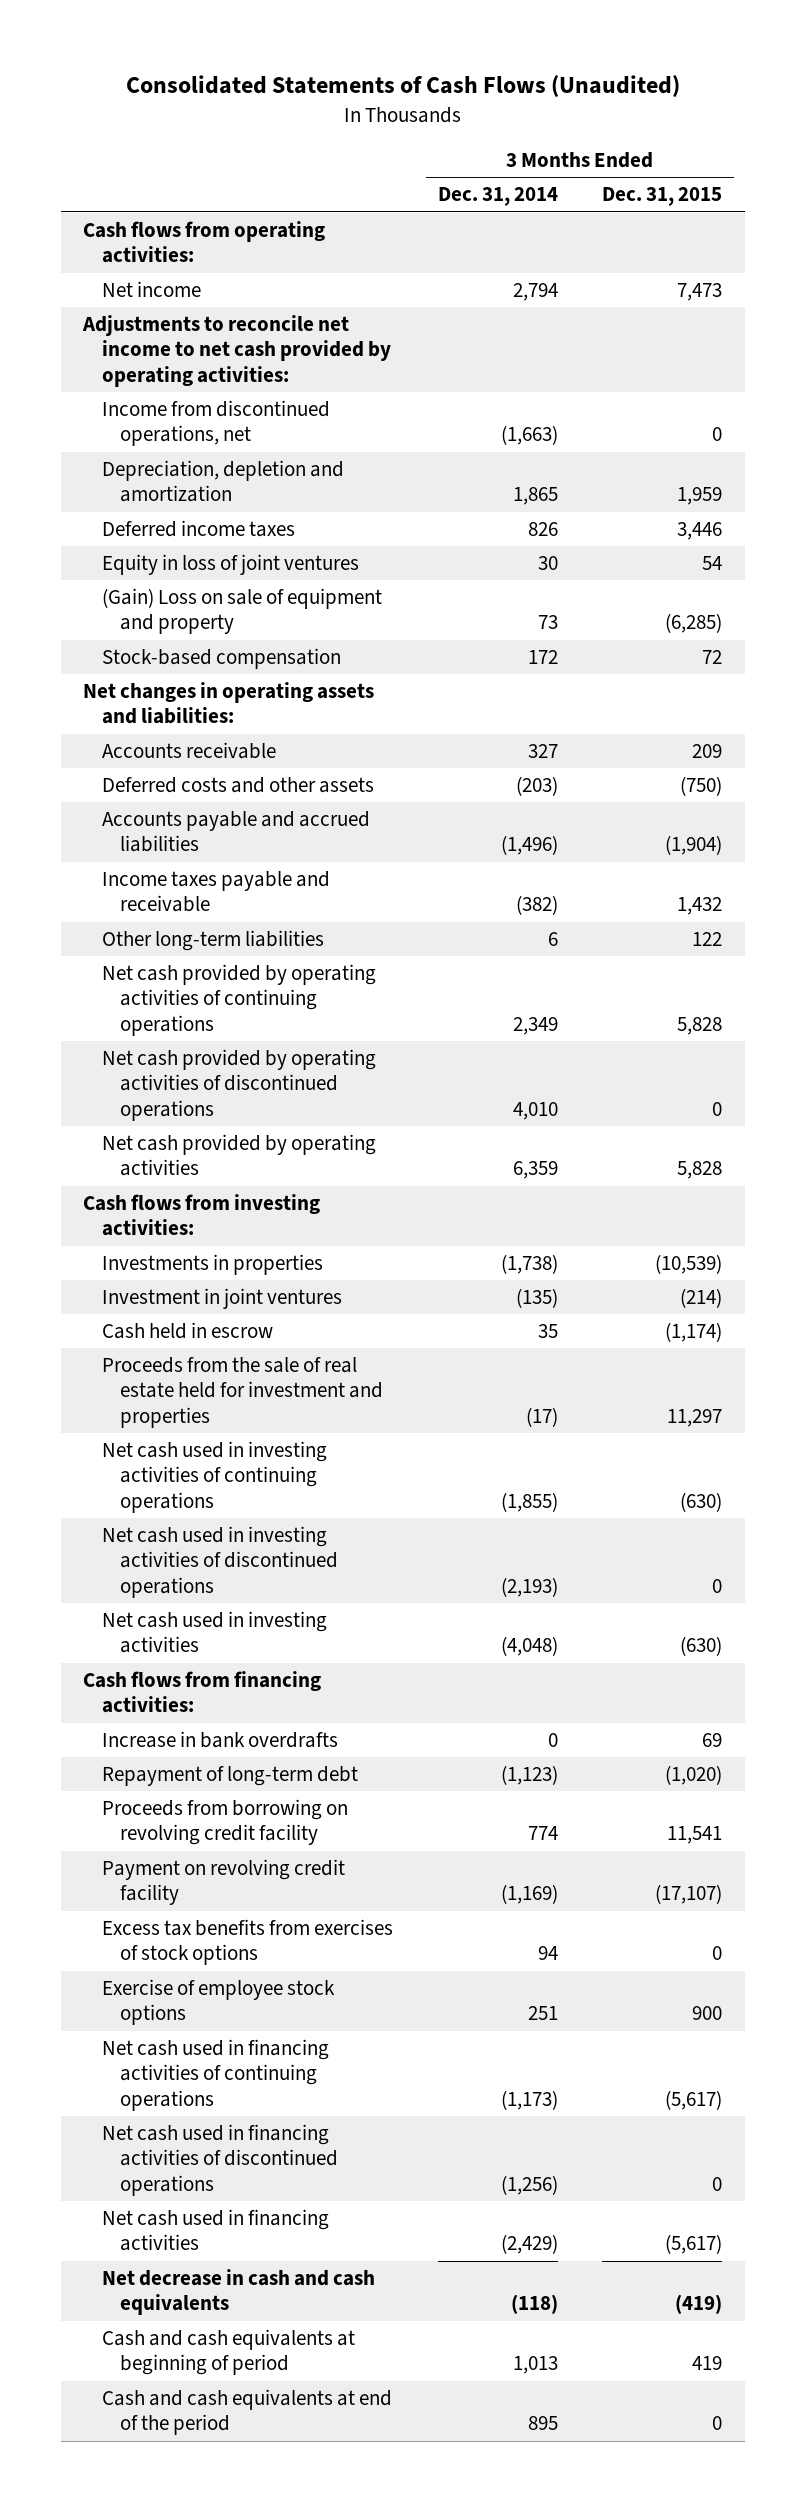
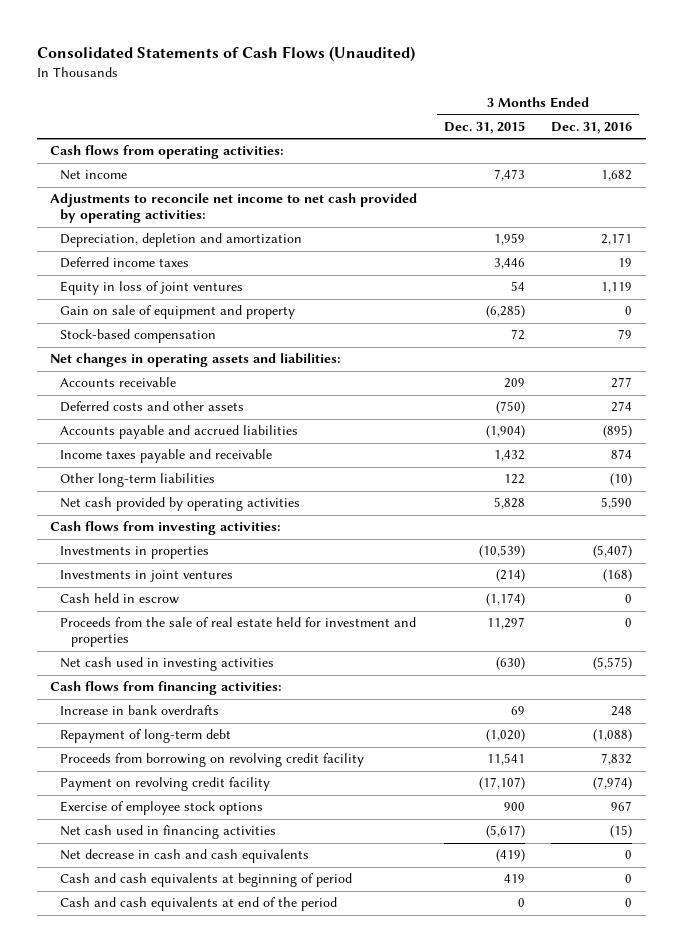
- | 3 Months Ended Dec. 31, 2014 | 3 Months Ended Dec. 31, 2015
+ | 3 Months Ended Dec. 31, 2015 | 3 Months Ended Dec. 31, 2016
- Income from discontinued operations, net | (1,663) | 0
- (Gain) Loss on sale of equipment and property | 73 | (6,285)
+ Gain on sale of equipment and property | (6,285) | 0
- Net cash provided by operating activities of continuing operations | 2,349 | 5,828
- Net cash provided by operating activities of discontinued operations | 4,010 | 0
- Investment in joint ventures | (135) | (214)
+ Investments in joint ventures | (214) | (168)
- Net cash used in investing activities of continuing operations | (1,855) | (630)
- Net cash used in investing activities of discontinued operations | (2,193) | 0
- Excess tax benefits from exercises of stock options | 94 | 0
- Net cash used in financing activities of continuing operations | (1,173) | (5,617)
- Net cash used in financing activities of discontinued operations | (1,256) | 0

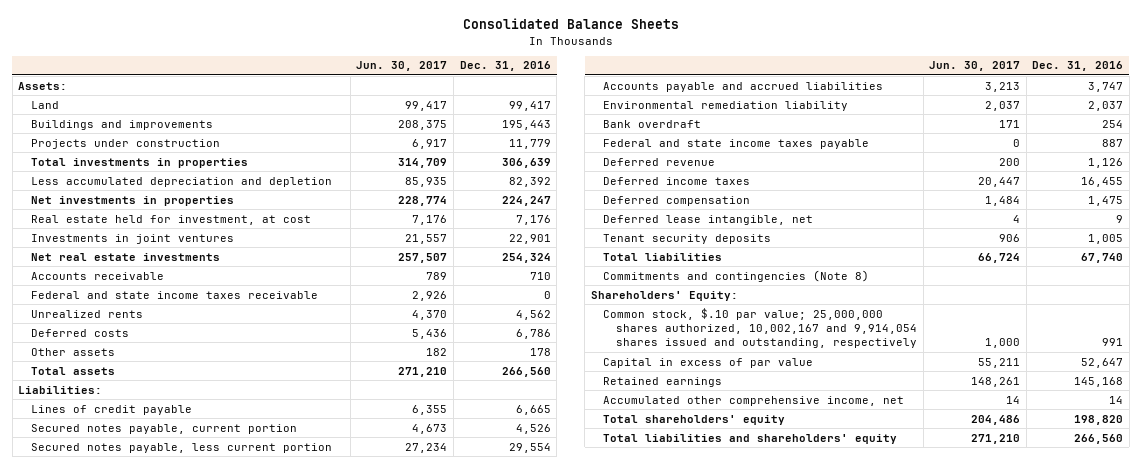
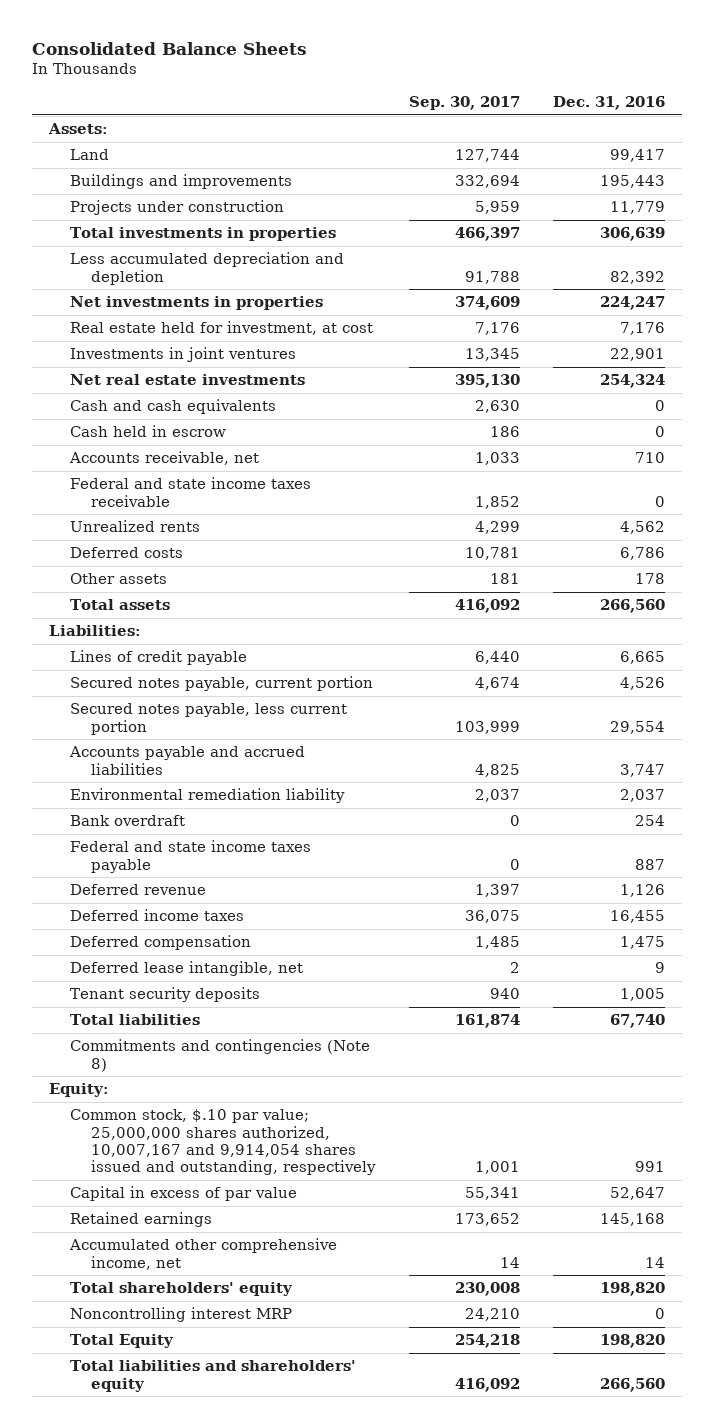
- | Jun. 30, 2017 | Dec. 31, 2016
+ | Sep. 30, 2017 | Dec. 31, 2016
- Accounts receivable | 789 | 710
+ Cash and cash equivalents | 2,630 | 0
+ Cash held in escrow | 186 | 0
+ Accounts receivable, net | 1,033 | 710
- Shareholders' Equity:
- Common stock, $.10 par value; 25,000,000 shares authorized, 10,002,167 and 9,914,054 shares issued and outstanding, respectively | 1,000 | 991
+ Equity:
+ Common stock, $.10 par value; 25,000,000 shares authorized, 10,007,167 and 9,914,054 shares issued and outstanding, respectively | 1,001 | 991
+ Noncontrolling interest MRP | 24,210 | 0
+ Total Equity | 254,218 | 198,820

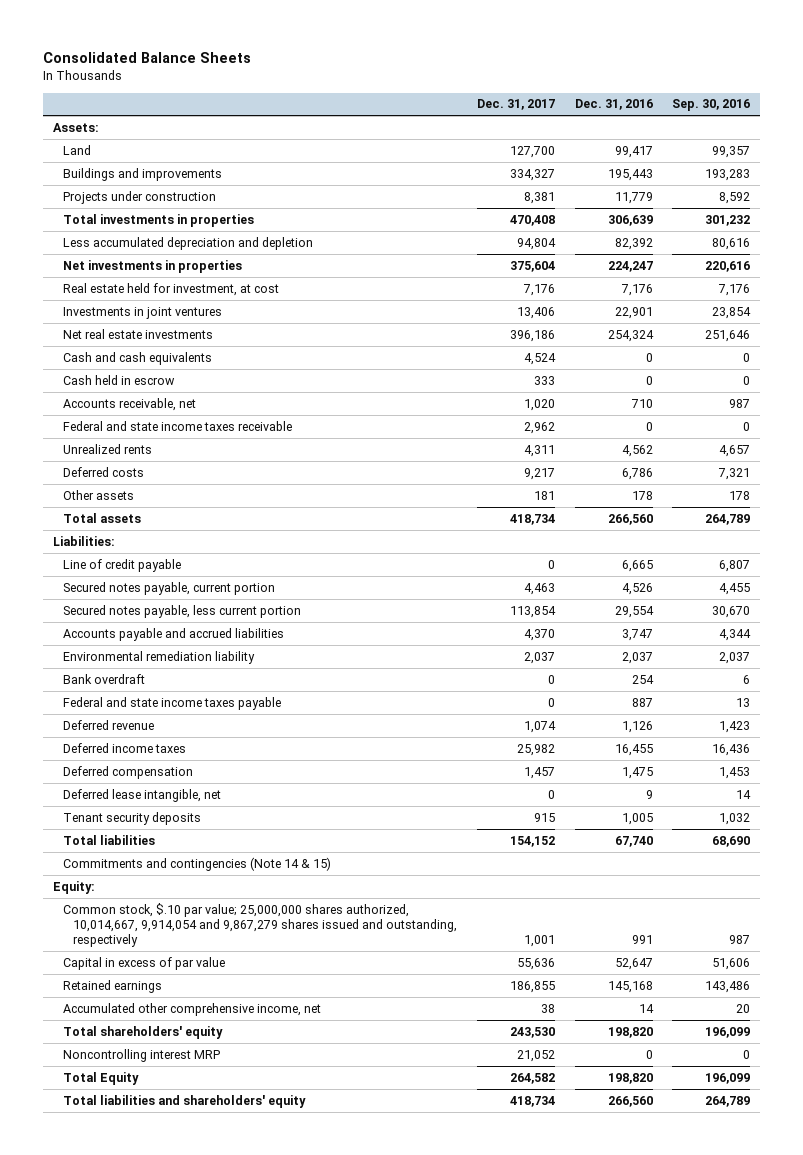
- | Sep. 30, 2017 | Dec. 31, 2016
+ | Dec. 31, 2017 | Dec. 31, 2016 | Sep. 30, 2016
- Lines of credit payable | 6,440 | 6,665
+ Line of credit payable | 0 | 6,665 | 6,807
- Commitments and contingencies (Note 8)
+ Commitments and contingencies (Note 14 & 15)
- Common stock, $.10 par value; 25,000,000 shares authorized, 10,007,167 and 9,914,054 shares issued and outstanding, respectively | 1,001 | 991
+ Common stock, $.10 par value; 25,000,000 shares authorized, 10,014,667, 9,914,054 and 9,867,279 shares issued and outstanding, respectively | 1,001 | 991 | 987

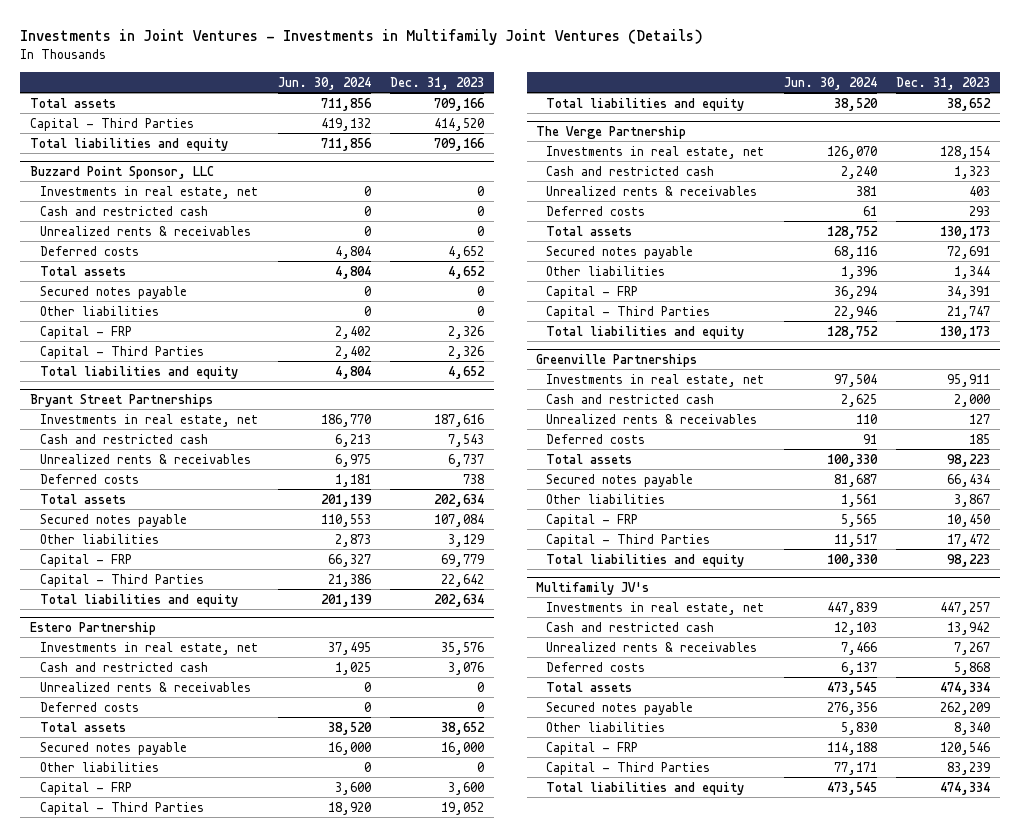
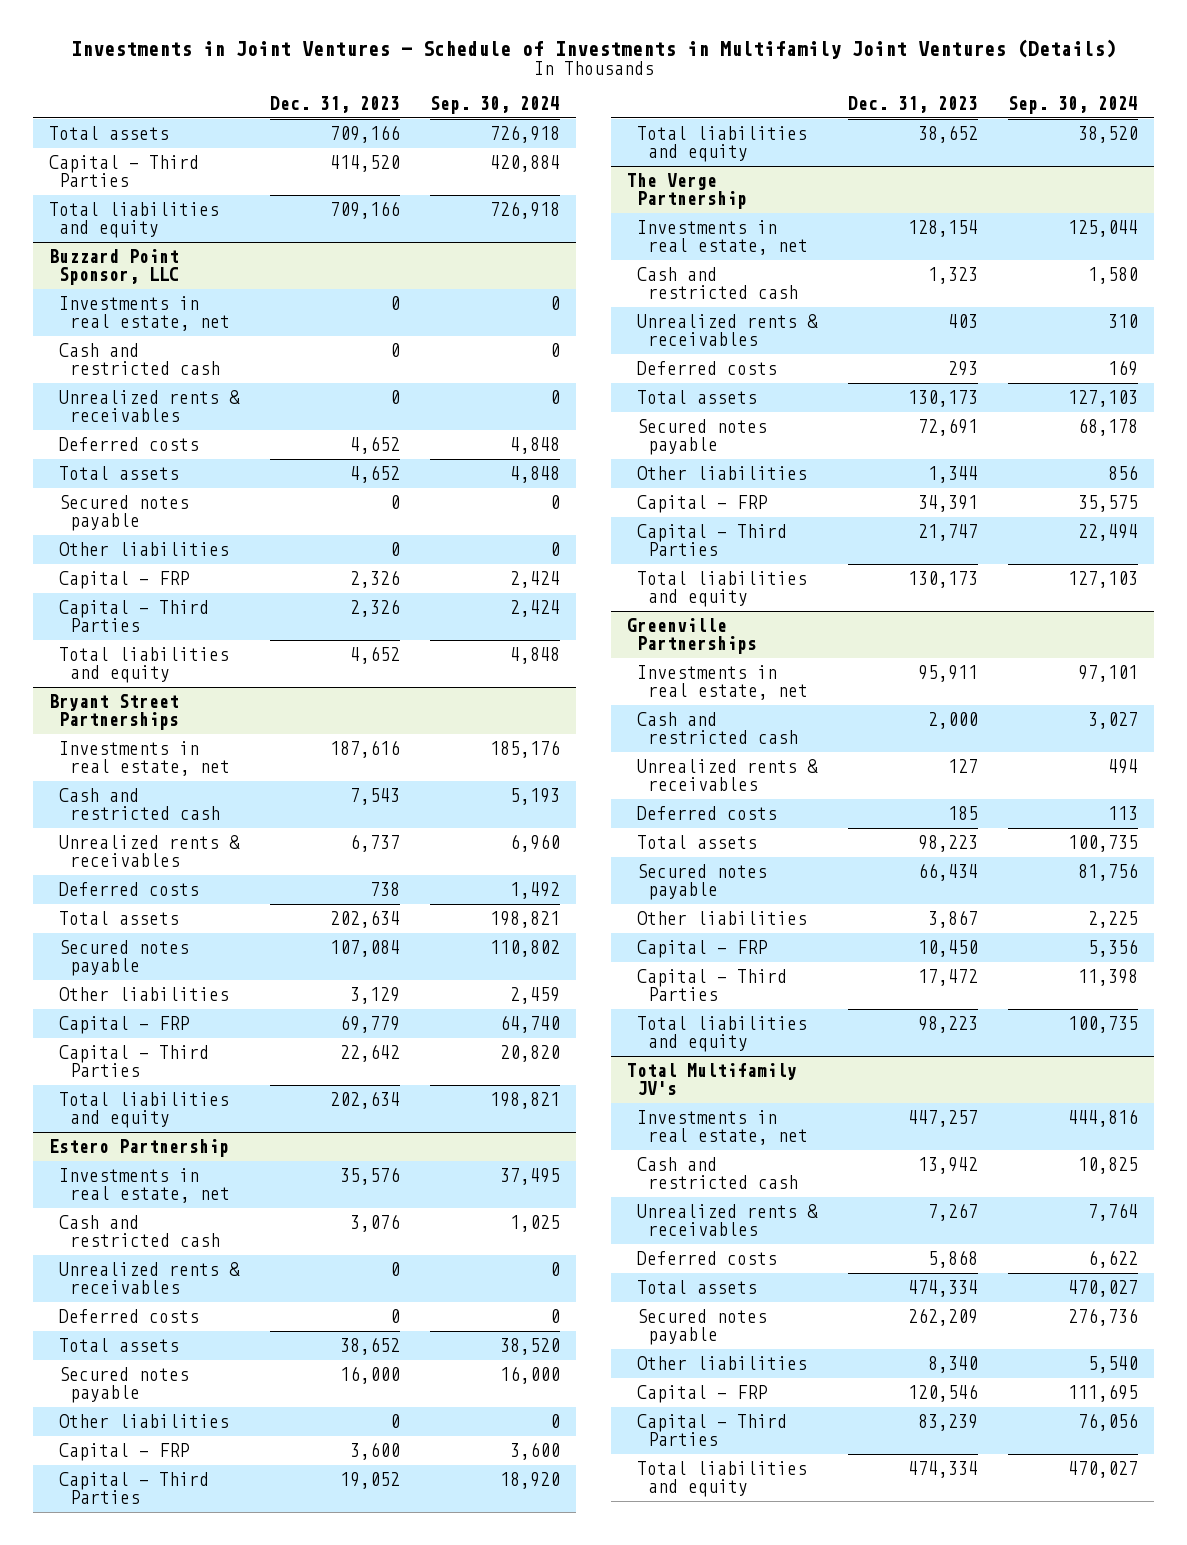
- Investments in Joint Ventures - Investments in Multifamily Joint Ventures (Details)
+ Investments in Joint Ventures - Schedule of Investments in Multifamily Joint Ventures (Details)
- | Jun. 30, 2024 | Dec. 31, 2023
+ | Dec. 31, 2023 | Sep. 30, 2024
- Multifamily JV's
+ Total Multifamily JV's

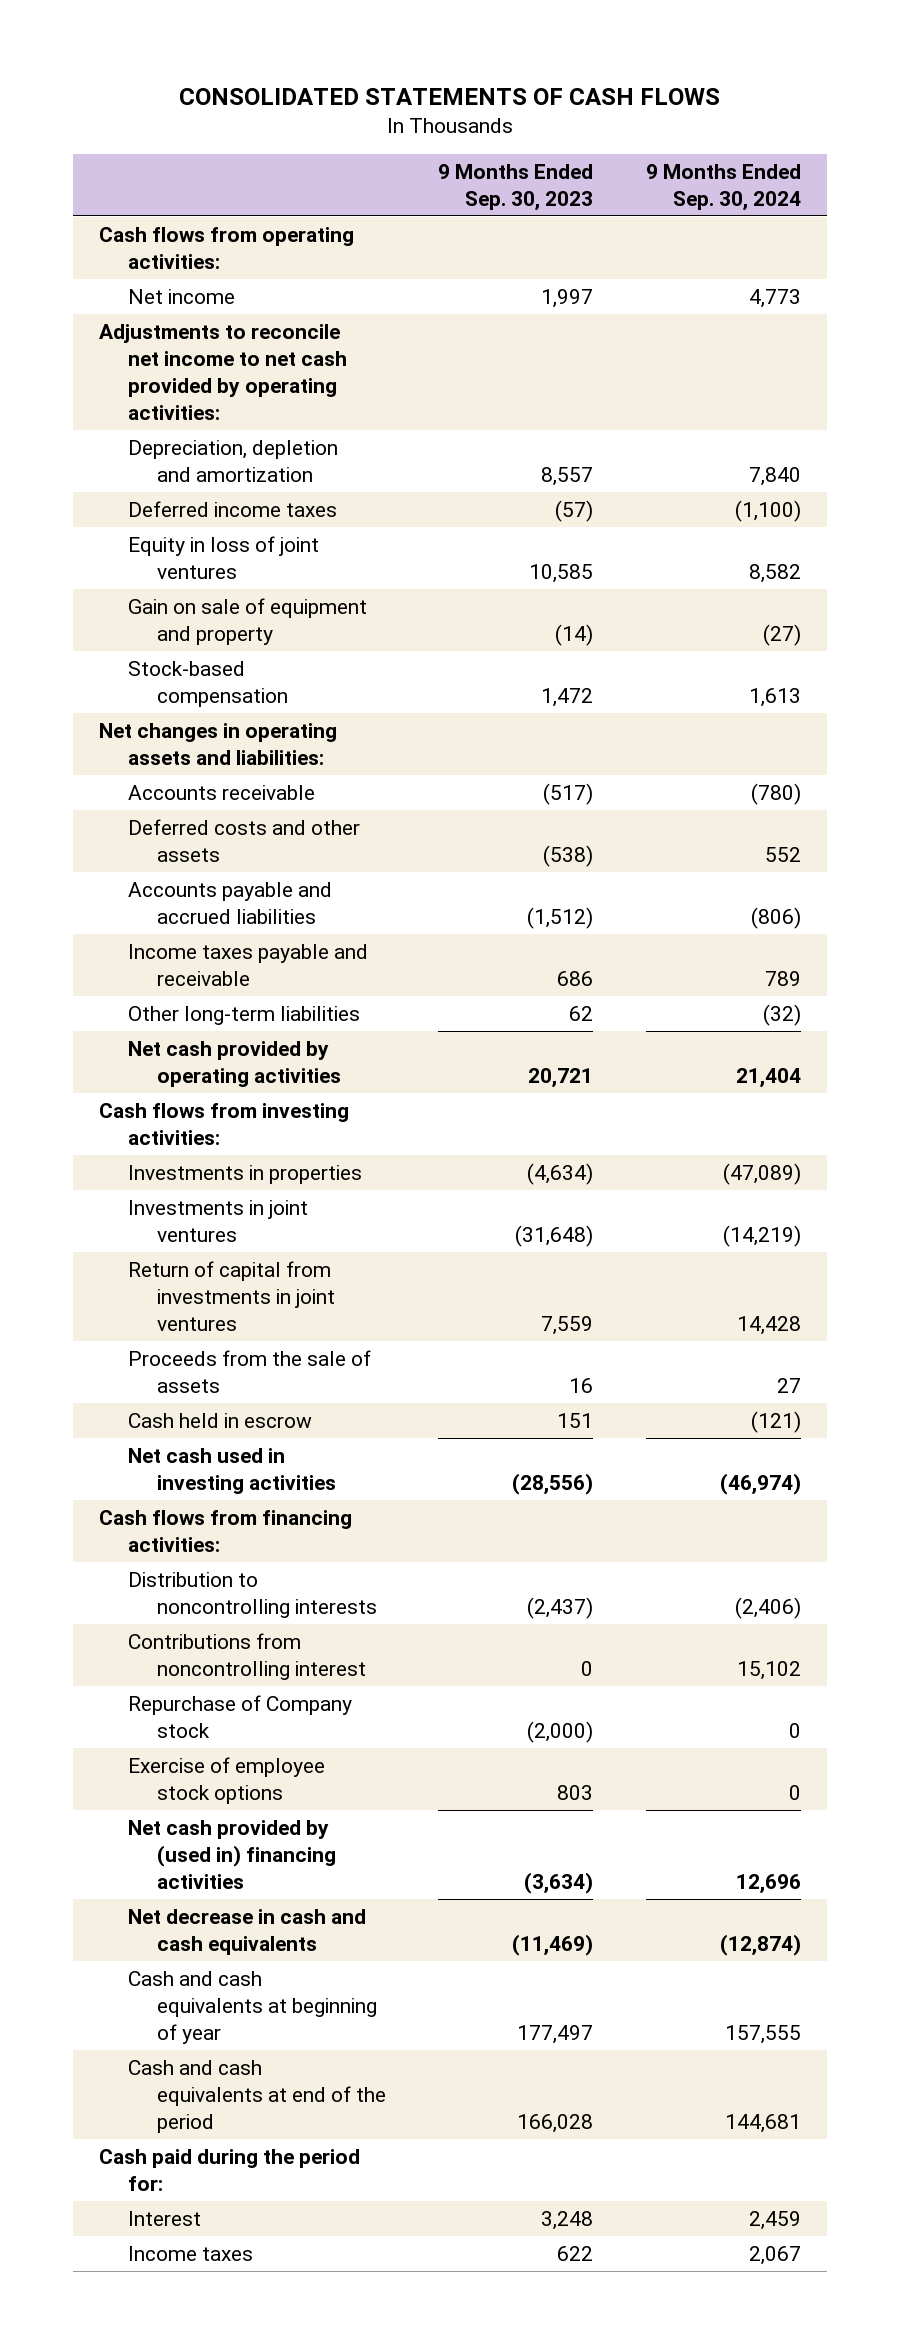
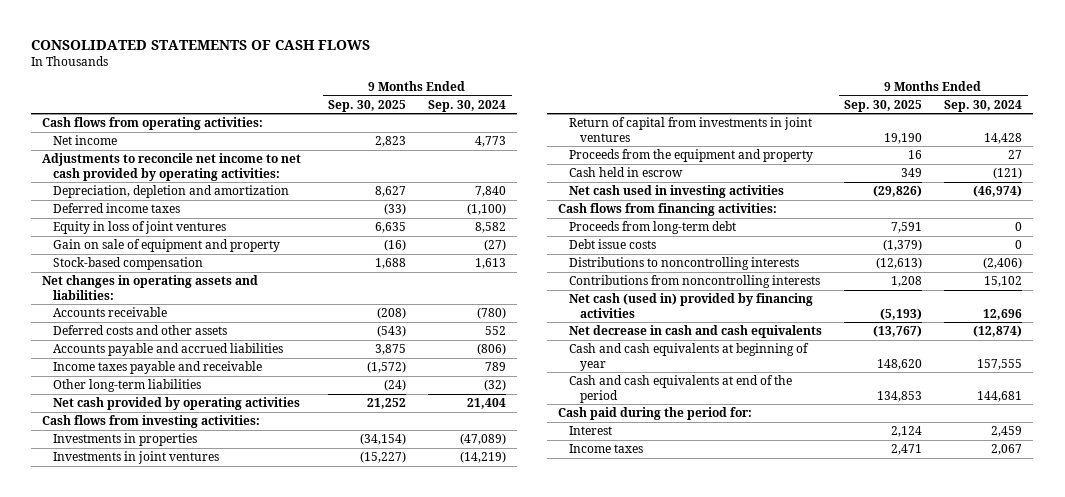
- | 9 Months Ended Sep. 30, 2023 | 9 Months Ended Sep. 30, 2024
+ | 9 Months Ended Sep. 30, 2025 | 9 Months Ended Sep. 30, 2024
- Proceeds from the sale of assets | 16 | 27
+ Proceeds from the equipment and property | 16 | 27
- Distribution to noncontrolling interests | (2,437) | (2,406)
- Contributions from noncontrolling interest | 0 | 15,102
- Repurchase of Company stock | (2,000) | 0
- Exercise of employee stock options | 803 | 0
- Net cash provided by (used in) financing activities | (3,634) | 12,696
+ Proceeds from long-term debt | 7,591 | 0
+ Debt issue costs | (1,379) | 0
+ Distributions to noncontrolling interests | (12,613) | (2,406)
+ Contributions from noncontrolling interests | 1,208 | 15,102
+ Net cash (used in) provided by financing activities | (5,193) | 12,696

